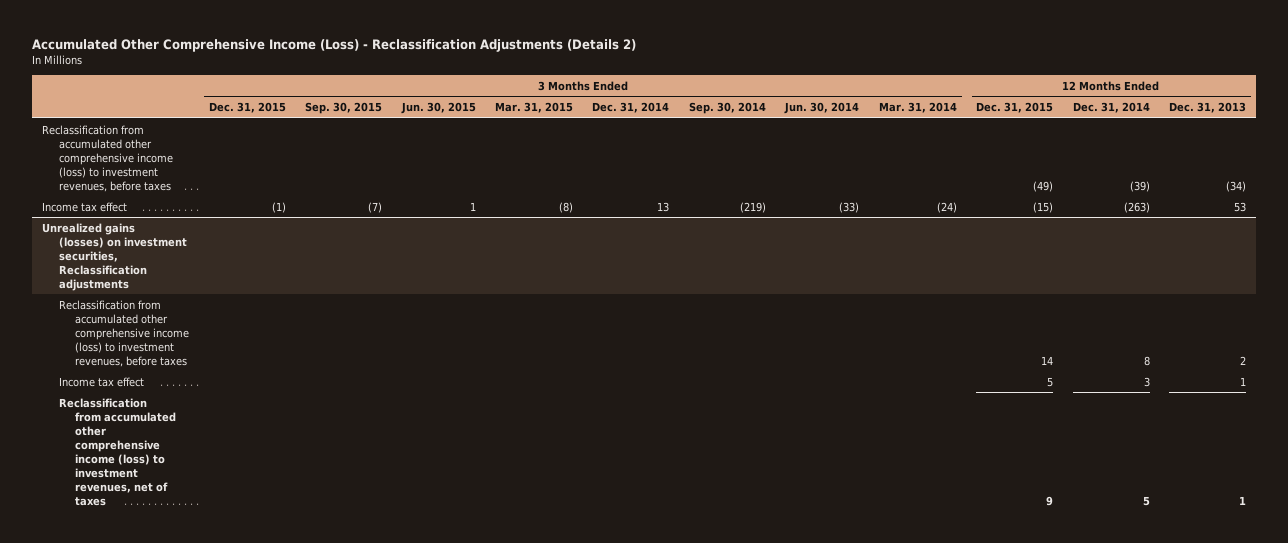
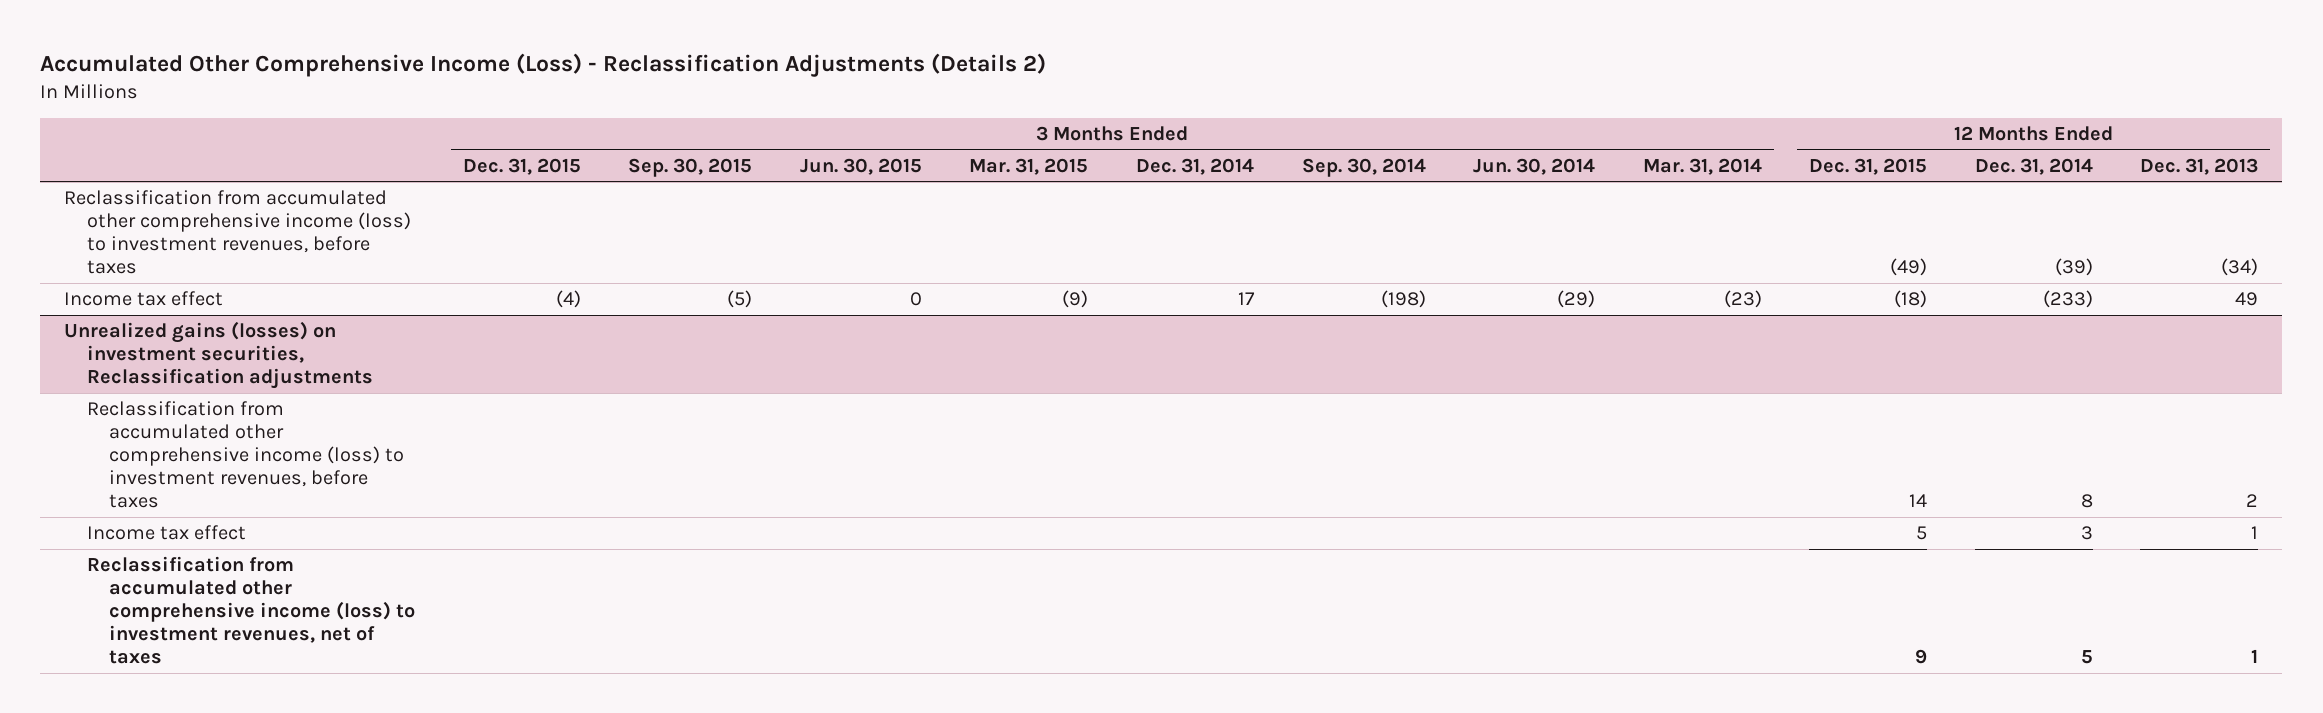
- Income tax effect | (1) | (7) | 1 | (8) | 13 | (219) | (33) | (24) | (15) | (263) | 53
+ Income tax effect | (4) | (5) | 0 | (9) | 17 | (198) | (29) | (23) | (18) | (233) | 49

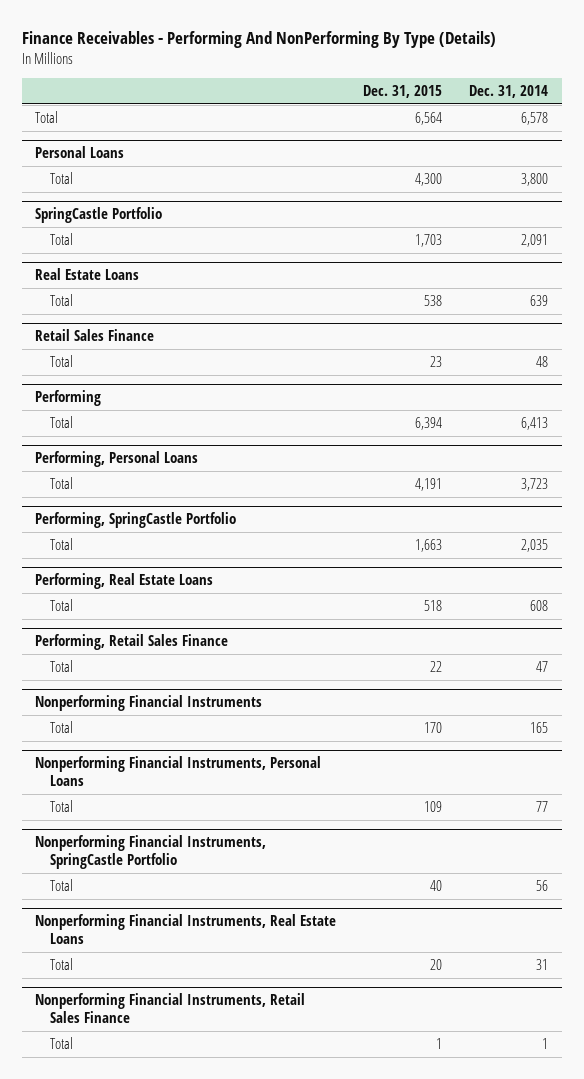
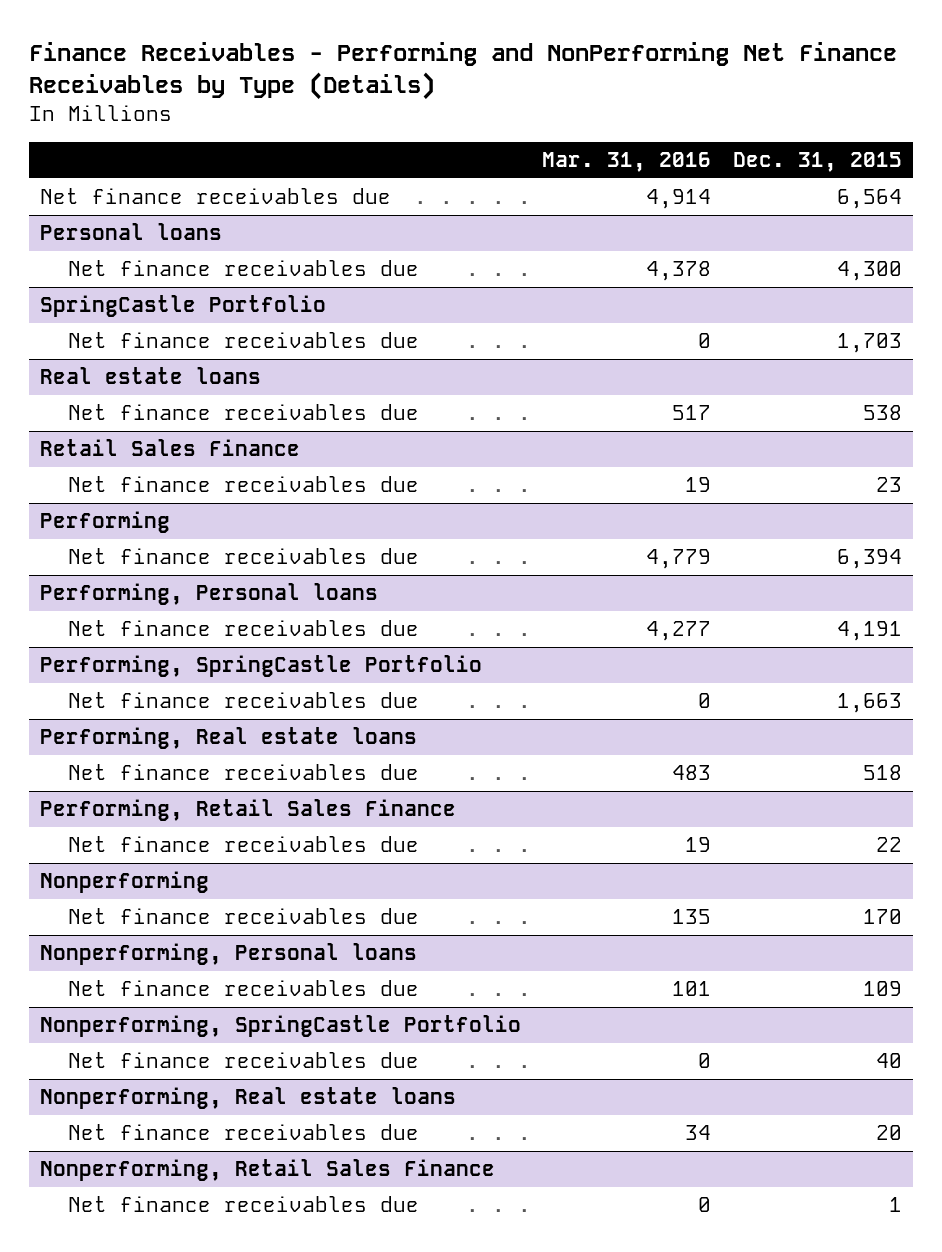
- Finance Receivables - Performing And NonPerforming By Type (Details)
+ Finance Receivables - Performing and NonPerforming Net Finance Receivables by Type (Details)
- | Dec. 31, 2015 | Dec. 31, 2014
+ | Mar. 31, 2016 | Dec. 31, 2015
- Total | 6,564 | 6,578
- Personal Loans
- Total | 4,300 | 3,800
+ Net finance receivables due | 4,914 | 6,564
+ Personal loans
+ Net finance receivables due | 4,378 | 4,300
@ SpringCastle Portfolio
- Total | 1,703 | 2,091
- Real Estate Loans
- Total | 538 | 639
@ SpringCastle Portfolio
+ Net finance receivables due | 0 | 1,703
+ Real estate loans
+ Net finance receivables due | 517 | 538
@ Retail Sales Finance
- Total | 23 | 48
+ Net finance receivables due | 19 | 23
@ Performing
- Total | 6,394 | 6,413
- Performing, Personal Loans
- Total | 4,191 | 3,723
@ Performing
+ Net finance receivables due | 4,779 | 6,394
+ Performing, Personal loans
+ Net finance receivables due | 4,277 | 4,191
@ Performing, SpringCastle Portfolio
- Total | 1,663 | 2,035
- Performing, Real Estate Loans
- Total | 518 | 608
@ Performing, SpringCastle Portfolio
+ Net finance receivables due | 0 | 1,663
+ Performing, Real estate loans
+ Net finance receivables due | 483 | 518
@ Performing, Retail Sales Finance
- Total | 22 | 47
- Nonperforming Financial Instruments
- Total | 170 | 165
- Nonperforming Financial Instruments, Personal Loans
- Total | 109 | 77
- Nonperforming Financial Instruments, SpringCastle Portfolio
- Total | 40 | 56
- Nonperforming Financial Instruments, Real Estate Loans
- Total | 20 | 31
- Nonperforming Financial Instruments, Retail Sales Finance
- Total | 1 | 1
@ Performing, Retail Sales Finance
+ Net finance receivables due | 19 | 22
+ Nonperforming
+ Net finance receivables due | 135 | 170
+ Nonperforming, Personal loans
+ Net finance receivables due | 101 | 109
+ Nonperforming, SpringCastle Portfolio
+ Net finance receivables due | 0 | 40
+ Nonperforming, Real estate loans
+ Net finance receivables due | 34 | 20
+ Nonperforming, Retail Sales Finance
+ Net finance receivables due | 0 | 1

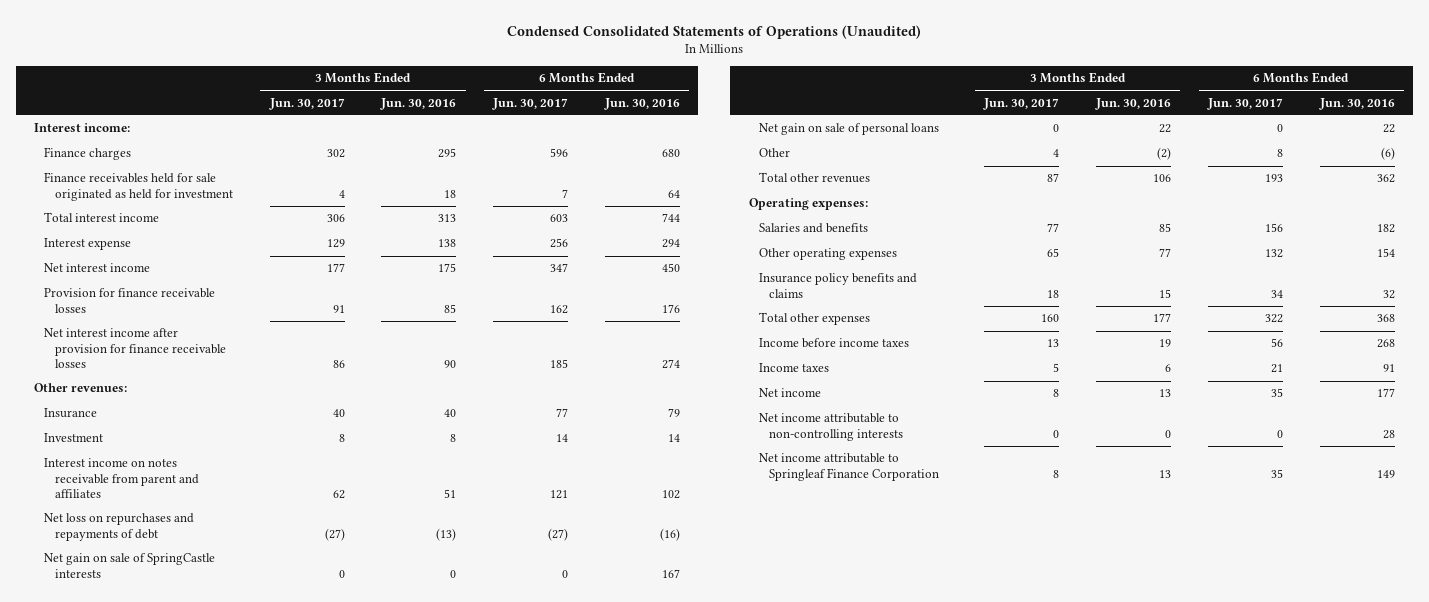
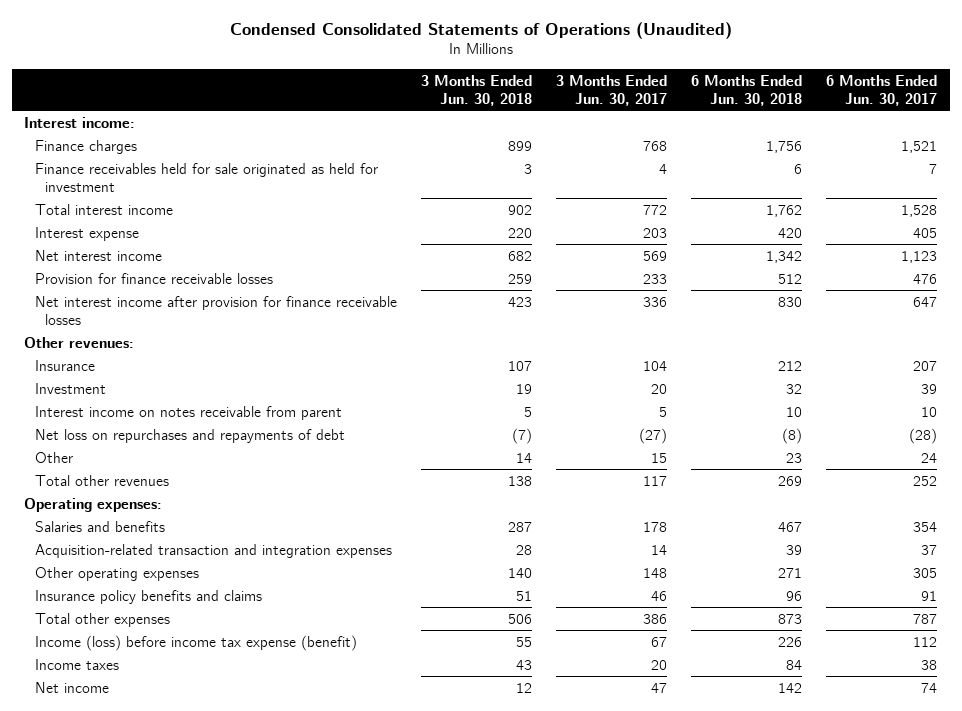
- | 3 Months Ended Jun. 30, 2017 | 3 Months Ended Jun. 30, 2016 | 6 Months Ended Jun. 30, 2017 | 6 Months Ended Jun. 30, 2016
+ | 3 Months Ended Jun. 30, 2018 | 3 Months Ended Jun. 30, 2017 | 6 Months Ended Jun. 30, 2018 | 6 Months Ended Jun. 30, 2017
- Finance charges | 302 | 295 | 596 | 680
+ Finance charges | 899 | 768 | 1,756 | 1,521
- Total interest income | 306 | 313 | 603 | 744
- Interest expense | 129 | 138 | 256 | 294
- Net interest income | 177 | 175 | 347 | 450
- Provision for finance receivable losses | 91 | 85 | 162 | 176
- Net interest income after provision for finance receivable losses | 86 | 90 | 185 | 274
+ Total interest income | 902 | 772 | 1,762 | 1,528
+ Interest expense | 220 | 203 | 420 | 405
+ Net interest income | 682 | 569 | 1,342 | 1,123
+ Provision for finance receivable losses | 259 | 233 | 512 | 476
+ Net interest income after provision for finance receivable losses | 423 | 336 | 830 | 647
- Insurance | 40 | 40 | 77 | 79
- Investment | 8 | 8 | 14 | 14
- Interest income on notes receivable from parent and affiliates | 62 | 51 | 121 | 102
- Net loss on repurchases and repayments of debt | (27) | (13) | (27) | (16)
- Net gain on sale of SpringCastle interests | 0 | 0 | 0 | 167
- Net gain on sale of personal loans | 0 | 22 | 0 | 22
- Other | 4 | (2) | 8 | (6)
- Total other revenues | 87 | 106 | 193 | 362
+ Insurance | 107 | 104 | 212 | 207
+ Investment | 19 | 20 | 32 | 39
+ Interest income on notes receivable from parent | 5 | 5 | 10 | 10
+ Net loss on repurchases and repayments of debt | (7) | (27) | (8) | (28)
+ Other | 14 | 15 | 23 | 24
+ Total other revenues | 138 | 117 | 269 | 252
- Salaries and benefits | 77 | 85 | 156 | 182
- Other operating expenses | 65 | 77 | 132 | 154
- Insurance policy benefits and claims | 18 | 15 | 34 | 32
- Total other expenses | 160 | 177 | 322 | 368
- Income before income taxes | 13 | 19 | 56 | 268
- Income taxes | 5 | 6 | 21 | 91
- Net income | 8 | 13 | 35 | 177
- Net income attributable to non-controlling interests | 0 | 0 | 0 | 28
- Net income attributable to Springleaf Finance Corporation | 8 | 13 | 35 | 149
+ Salaries and benefits | 287 | 178 | 467 | 354
+ Acquisition-related transaction and integration expenses | 28 | 14 | 39 | 37
+ Other operating expenses | 140 | 148 | 271 | 305
+ Insurance policy benefits and claims | 51 | 46 | 96 | 91
+ Total other expenses | 506 | 386 | 873 | 787
+ Income (loss) before income tax expense (benefit) | 55 | 67 | 226 | 112
+ Income taxes | 43 | 20 | 84 | 38
+ Net income | 12 | 47 | 142 | 74

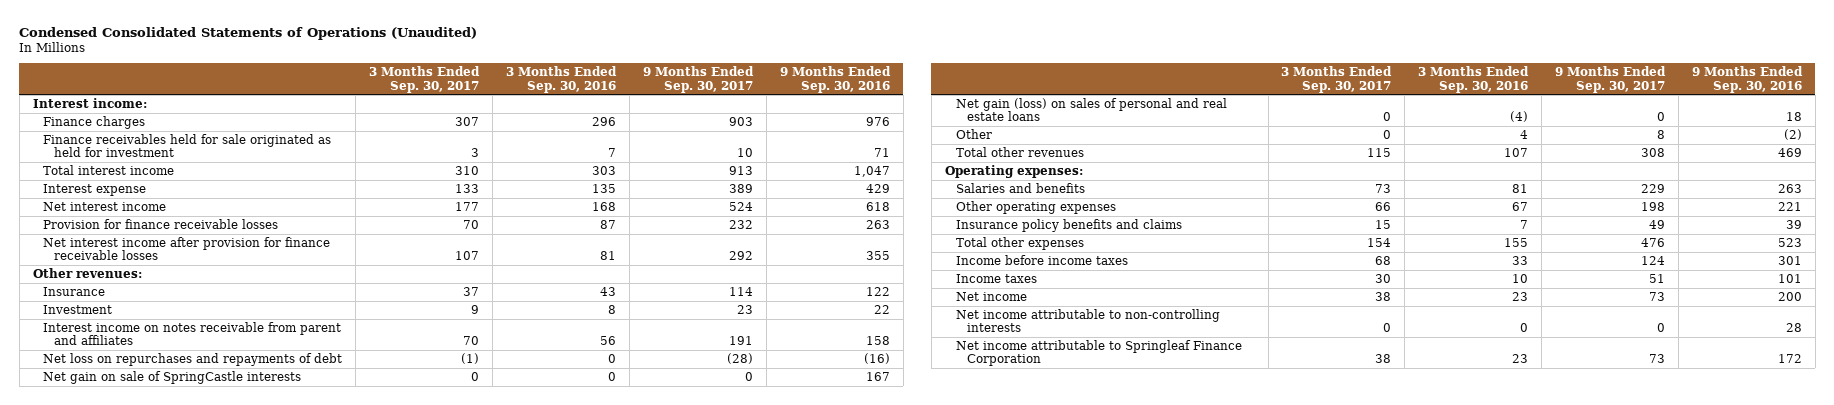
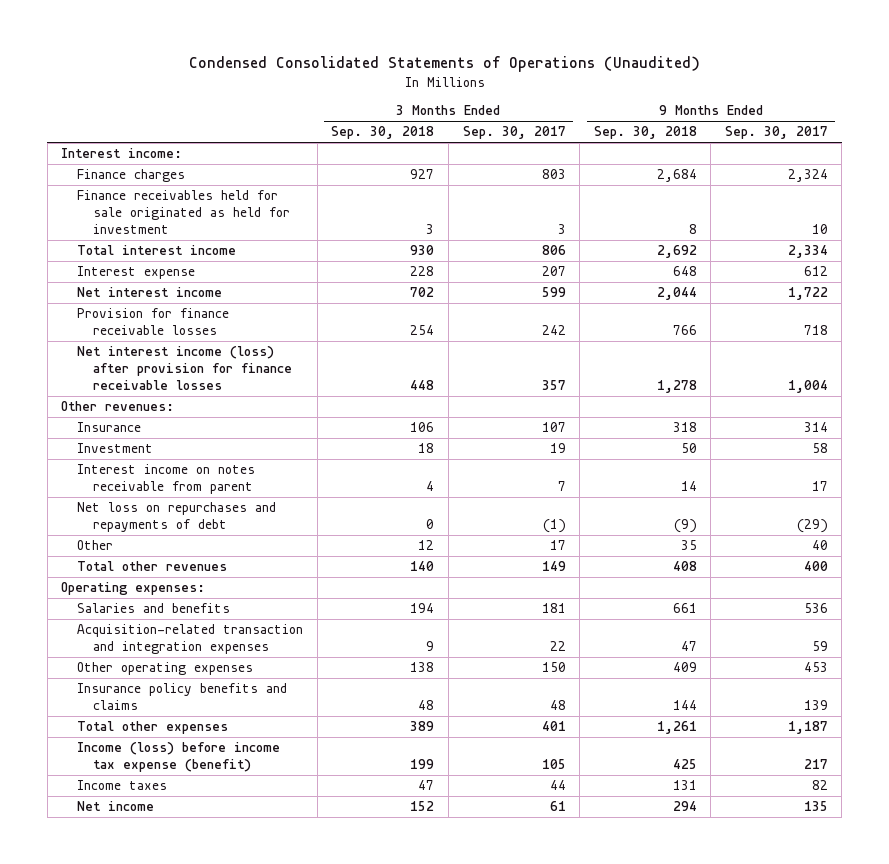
- | 3 Months Ended Sep. 30, 2017 | 3 Months Ended Sep. 30, 2016 | 9 Months Ended Sep. 30, 2017 | 9 Months Ended Sep. 30, 2016
+ | 3 Months Ended Sep. 30, 2018 | 3 Months Ended Sep. 30, 2017 | 9 Months Ended Sep. 30, 2018 | 9 Months Ended Sep. 30, 2017
- Finance charges | 307 | 296 | 903 | 976
+ Finance charges | 927 | 803 | 2,684 | 2,324
- Total interest income | 310 | 303 | 913 | 1,047
- Interest expense | 133 | 135 | 389 | 429
- Net interest income | 177 | 168 | 524 | 618
- Provision for finance receivable losses | 70 | 87 | 232 | 263
- Net interest income after provision for finance receivable losses | 107 | 81 | 292 | 355
+ Total interest income | 930 | 806 | 2,692 | 2,334
+ Interest expense | 228 | 207 | 648 | 612
+ Net interest income | 702 | 599 | 2,044 | 1,722
+ Provision for finance receivable losses | 254 | 242 | 766 | 718
+ Net interest income (loss) after provision for finance receivable losses | 448 | 357 | 1,278 | 1,004
- Insurance | 37 | 43 | 114 | 122
- Investment | 9 | 8 | 23 | 22
- Interest income on notes receivable from parent and affiliates | 70 | 56 | 191 | 158
- Net loss on repurchases and repayments of debt | (1) | 0 | (28) | (16)
- Net gain on sale of SpringCastle interests | 0 | 0 | 0 | 167
- Net gain (loss) on sales of personal and real estate loans | 0 | (4) | 0 | 18
- Other | 0 | 4 | 8 | (2)
- Total other revenues | 115 | 107 | 308 | 469
+ Insurance | 106 | 107 | 318 | 314
+ Investment | 18 | 19 | 50 | 58
+ Interest income on notes receivable from parent | 4 | 7 | 14 | 17
+ Net loss on repurchases and repayments of debt | 0 | (1) | (9) | (29)
+ Other | 12 | 17 | 35 | 40
+ Total other revenues | 140 | 149 | 408 | 400
- Salaries and benefits | 73 | 81 | 229 | 263
- Other operating expenses | 66 | 67 | 198 | 221
- Insurance policy benefits and claims | 15 | 7 | 49 | 39
- Total other expenses | 154 | 155 | 476 | 523
- Income before income taxes | 68 | 33 | 124 | 301
- Income taxes | 30 | 10 | 51 | 101
- Net income | 38 | 23 | 73 | 200
- Net income attributable to non-controlling interests | 0 | 0 | 0 | 28
- Net income attributable to Springleaf Finance Corporation | 38 | 23 | 73 | 172
+ Salaries and benefits | 194 | 181 | 661 | 536
+ Acquisition-related transaction and integration expenses | 9 | 22 | 47 | 59
+ Other operating expenses | 138 | 150 | 409 | 453
+ Insurance policy benefits and claims | 48 | 48 | 144 | 139
+ Total other expenses | 389 | 401 | 1,261 | 1,187
+ Income (loss) before income tax expense (benefit) | 199 | 105 | 425 | 217
+ Income taxes | 47 | 44 | 131 | 82
+ Net income | 152 | 61 | 294 | 135

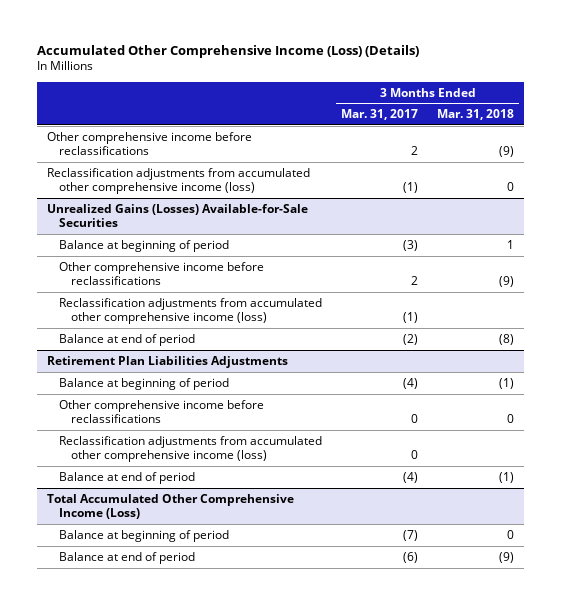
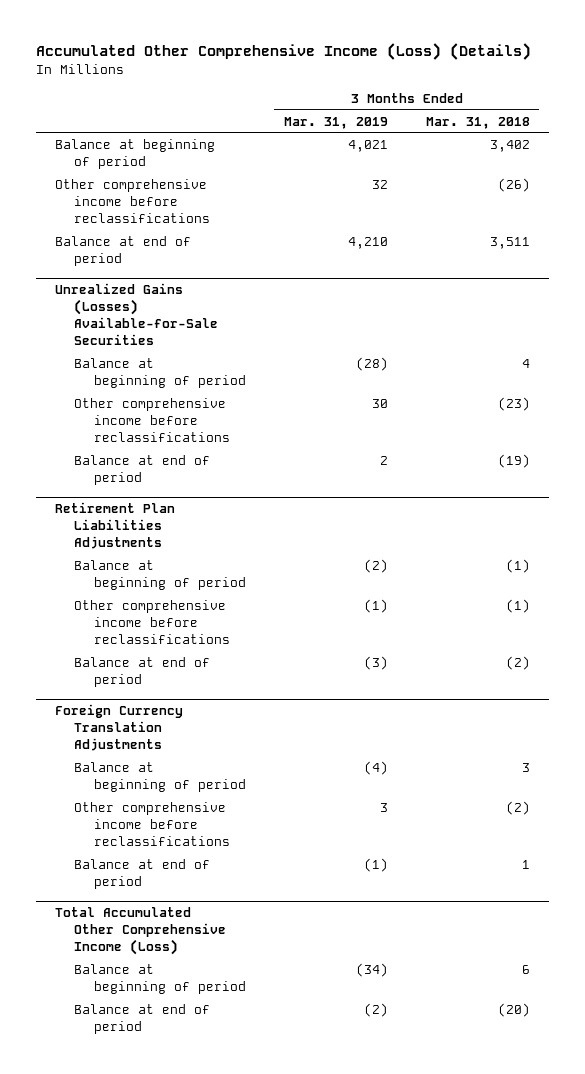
- | 3 Months Ended Mar. 31, 2017 | 3 Months Ended Mar. 31, 2018
+ | 3 Months Ended Mar. 31, 2019 | 3 Months Ended Mar. 31, 2018
- Other comprehensive income before reclassifications | 2 | (9)
- Reclassification adjustments from accumulated other comprehensive income (loss) | (1) | 0
+ Balance at beginning of period | 4,021 | 3,402
+ Other comprehensive income before reclassifications | 32 | (26)
+ Balance at end of period | 4,210 | 3,511
@ Unrealized Gains (Losses) Available-for-Sale Securities
- Balance at beginning of period | (3) | 1
- Other comprehensive income before reclassifications | 2 | (9)
- Reclassification adjustments from accumulated other comprehensive income (loss) | (1) |
- Balance at end of period | (2) | (8)
+ Balance at beginning of period | (28) | 4
+ Other comprehensive income before reclassifications | 30 | (23)
+ Balance at end of period | 2 | (19)
@ Retirement Plan Liabilities Adjustments
- Other comprehensive income before reclassifications | 0 | 0
- Reclassification adjustments from accumulated other comprehensive income (loss) | 0 |
- Balance at end of period | (4) | (1)
+ Other comprehensive income before reclassifications | (1) | (1)
+ Balance at end of period | (3) | (2)
+ Foreign Currency Translation Adjustments
+ Balance at beginning of period | (4) | 3
+ Other comprehensive income before reclassifications | 3 | (2)
+ Balance at end of period | (1) | 1
@ Total Accumulated Other Comprehensive Income (Loss)
- Balance at beginning of period | (7) | 0
- Balance at end of period | (6) | (9)
+ Balance at beginning of period | (34) | 6
+ Balance at end of period | (2) | (20)

